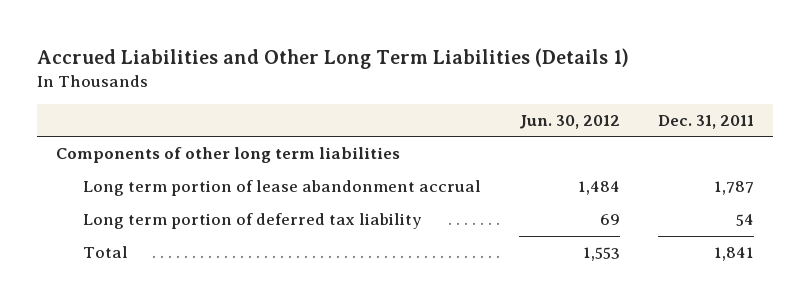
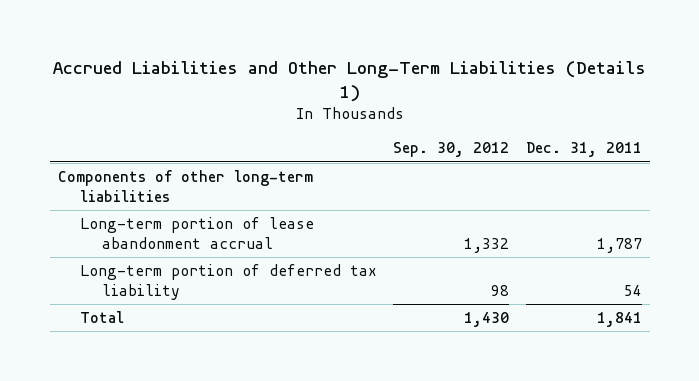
- Accrued Liabilities and Other Long Term Liabilities (Details 1)
+ Accrued Liabilities and Other Long-Term Liabilities (Details 1)
- | Jun. 30, 2012 | Dec. 31, 2011
+ | Sep. 30, 2012 | Dec. 31, 2011
- Components of other long term liabilities
- Long term portion of lease abandonment accrual | 1,484 | 1,787
- Long term portion of deferred tax liability | 69 | 54
+ Components of other long-term liabilities
+ Long-term portion of lease abandonment accrual | 1,332 | 1,787
+ Long-term portion of deferred tax liability | 98 | 54

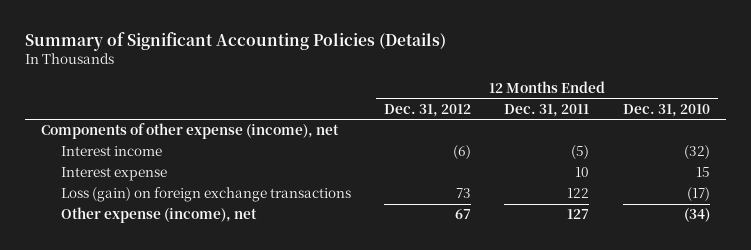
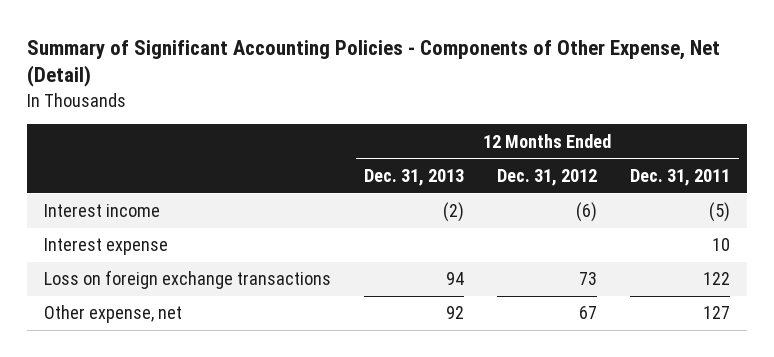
- Summary of Significant Accounting Policies (Details)
+ Summary of Significant Accounting Policies - Components of Other Expense, Net (Detail)
- | 12 Months Ended Dec. 31, 2012 | 12 Months Ended Dec. 31, 2011 | 12 Months Ended Dec. 31, 2010
+ | 12 Months Ended Dec. 31, 2013 | 12 Months Ended Dec. 31, 2012 | 12 Months Ended Dec. 31, 2011
- Components of other expense (income), net
- Loss (gain) on foreign exchange transactions | 73 | 122 | (17)
- Other expense (income), net | 67 | 127 | (34)
+ Loss on foreign exchange transactions | 94 | 73 | 122
+ Other expense, net | 92 | 67 | 127

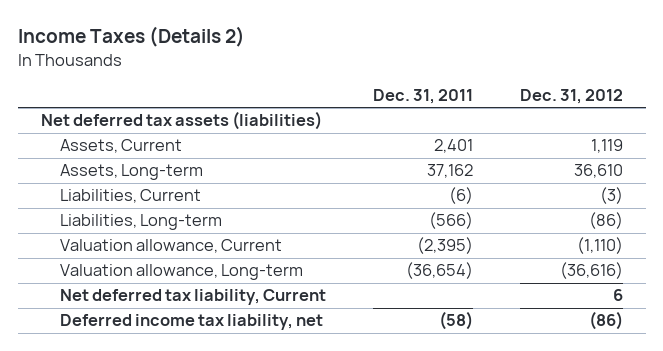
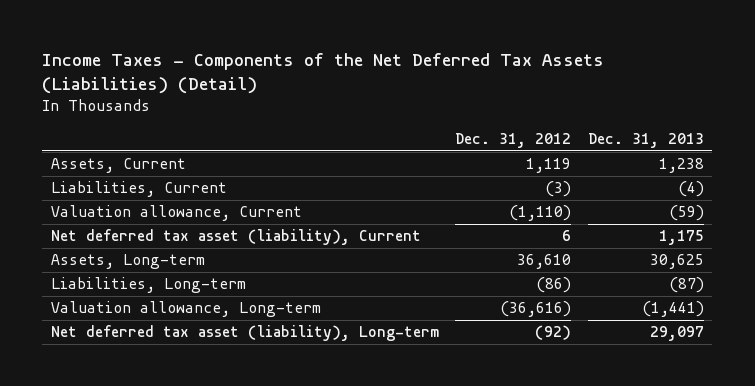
- Income Taxes (Details 2)
+ Income Taxes - Components of the Net Deferred Tax Assets (Liabilities) (Detail)
- | Dec. 31, 2011 | Dec. 31, 2012
+ | Dec. 31, 2012 | Dec. 31, 2013
- Net deferred tax assets (liabilities)
+ Net deferred tax asset (liability), Current | 6 | 1,175
moved down: Assets, Long-term | 36,610 | 30,625
moved down: Liabilities, Long-term | (86) | (87)
- Net deferred tax liability, Current | | 6
- Deferred income tax liability, net | (58) | (86)
+ Net deferred tax asset (liability), Long-term | (92) | 29,097

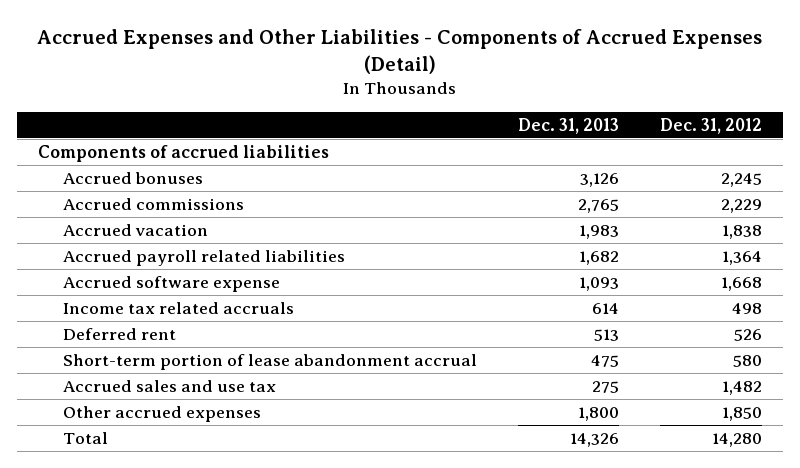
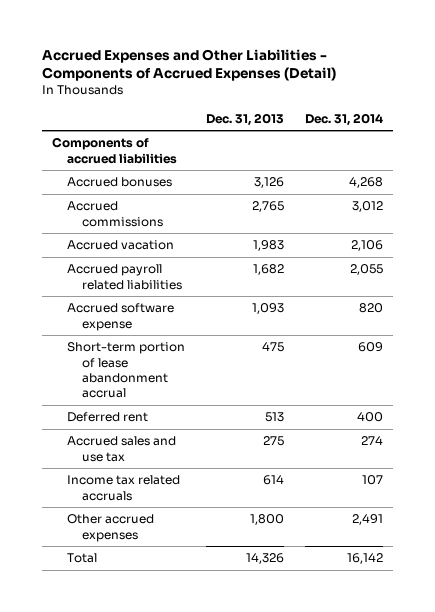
- | Dec. 31, 2013 | Dec. 31, 2012
+ | Dec. 31, 2013 | Dec. 31, 2014
moved down: Deferred rent | 513 | 400
moved down: Income tax related accruals | 614 | 107

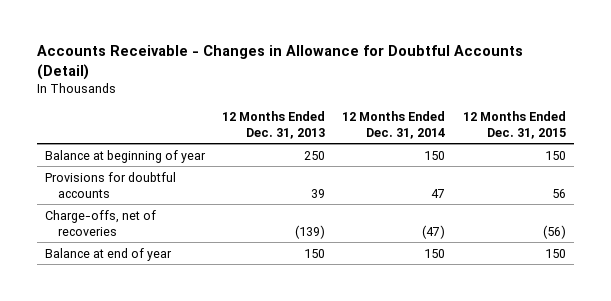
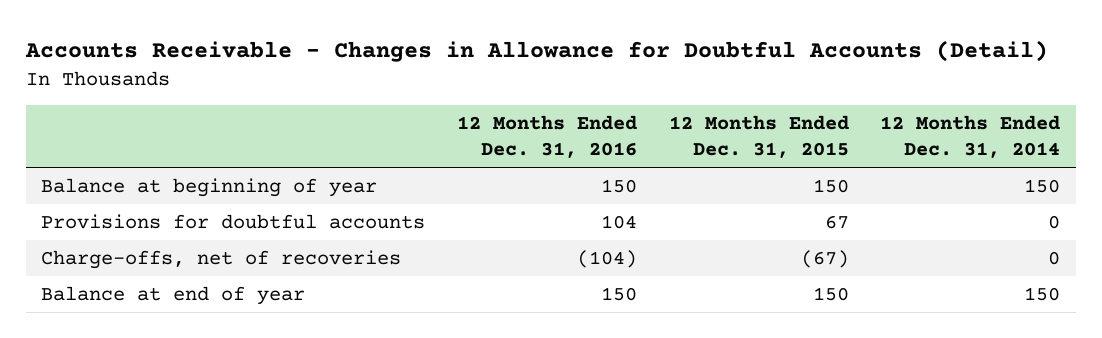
- | 12 Months Ended Dec. 31, 2013 | 12 Months Ended Dec. 31, 2014 | 12 Months Ended Dec. 31, 2015
+ | 12 Months Ended Dec. 31, 2016 | 12 Months Ended Dec. 31, 2015 | 12 Months Ended Dec. 31, 2014
- Provisions for doubtful accounts | 39 | 47 | 56
- Charge-offs, net of recoveries | (139) | (47) | (56)
+ Provisions for doubtful accounts | 104 | 67 | 0
+ Charge-offs, net of recoveries | (104) | (67) | 0

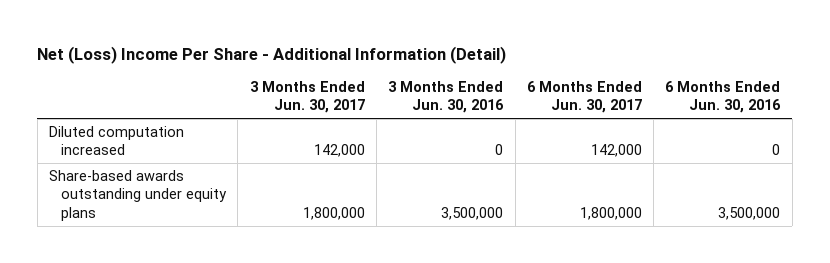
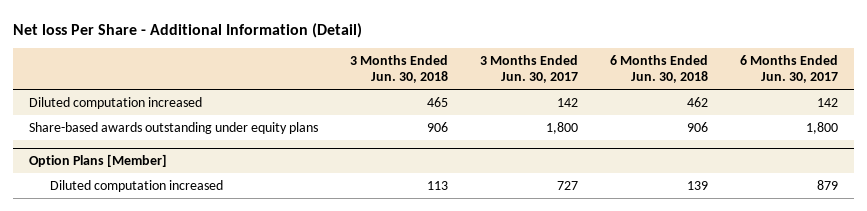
- Net (Loss) Income Per Share - Additional Information (Detail)
+ Net loss Per Share - Additional Information (Detail)
- | 3 Months Ended Jun. 30, 2017 | 3 Months Ended Jun. 30, 2016 | 6 Months Ended Jun. 30, 2017 | 6 Months Ended Jun. 30, 2016
+ | 3 Months Ended Jun. 30, 2018 | 3 Months Ended Jun. 30, 2017 | 6 Months Ended Jun. 30, 2018 | 6 Months Ended Jun. 30, 2017
- Diluted computation increased | 142,000 | 0 | 142,000 | 0
- Share-based awards outstanding under equity plans | 1,800,000 | 3,500,000 | 1,800,000 | 3,500,000
+ Diluted computation increased | 465 | 142 | 462 | 142
+ Share-based awards outstanding under equity plans | 906 | 1,800 | 906 | 1,800
+ Option Plans [Member]
+ Diluted computation increased | 113 | 727 | 139 | 879

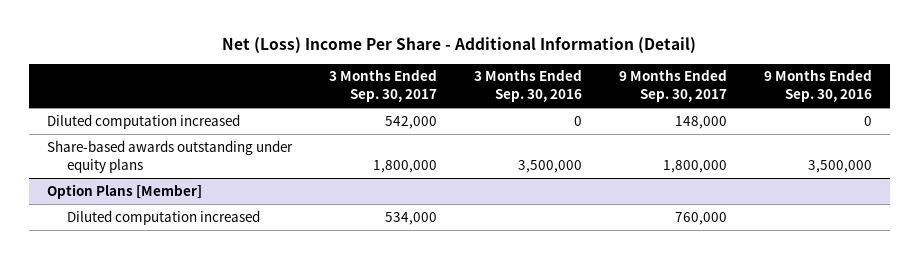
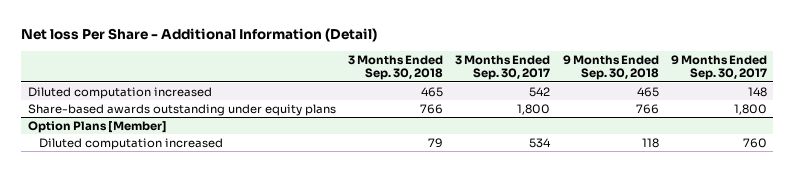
- Net (Loss) Income Per Share - Additional Information (Detail)
+ Net loss Per Share - Additional Information (Detail)
- | 3 Months Ended Sep. 30, 2017 | 3 Months Ended Sep. 30, 2016 | 9 Months Ended Sep. 30, 2017 | 9 Months Ended Sep. 30, 2016
+ | 3 Months Ended Sep. 30, 2018 | 3 Months Ended Sep. 30, 2017 | 9 Months Ended Sep. 30, 2018 | 9 Months Ended Sep. 30, 2017
- Diluted computation increased | 542,000 | 0 | 148,000 | 0
- Share-based awards outstanding under equity plans | 1,800,000 | 3,500,000 | 1,800,000 | 3,500,000
+ Diluted computation increased | 465 | 542 | 465 | 148
+ Share-based awards outstanding under equity plans | 766 | 1,800 | 766 | 1,800
@ Option Plans [Member]
- Diluted computation increased | 534,000 | | 760,000 |
+ Diluted computation increased | 79 | 534 | 118 | 760

